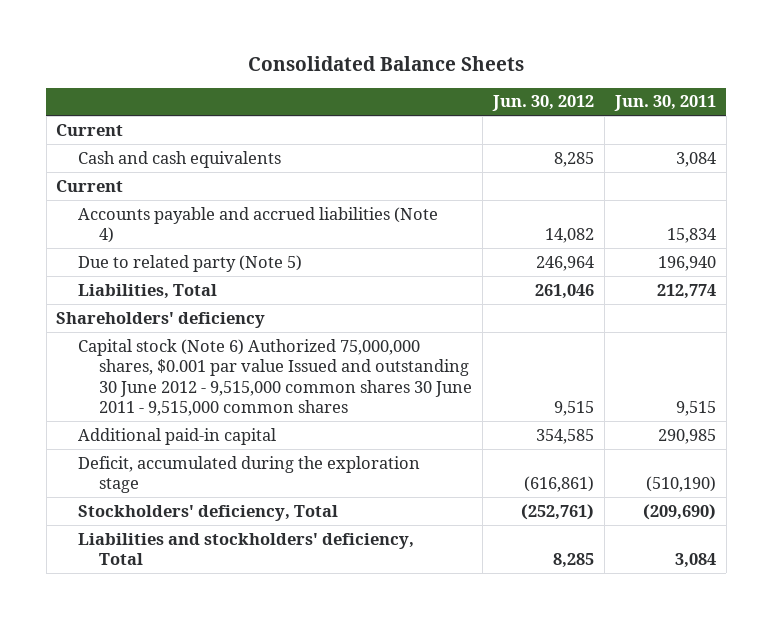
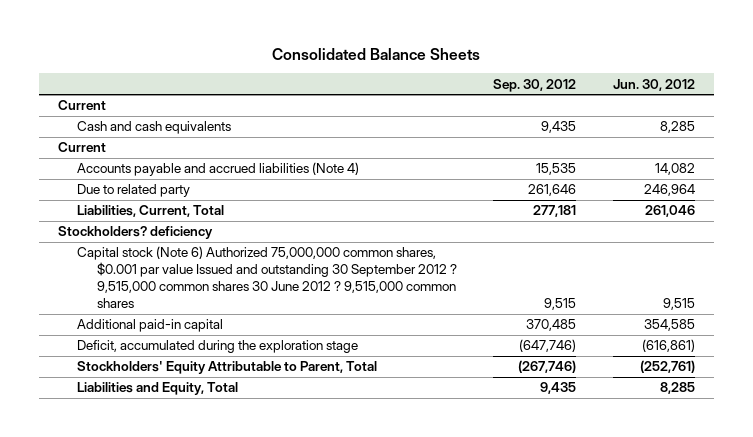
- | Jun. 30, 2012 | Jun. 30, 2011
+ | Sep. 30, 2012 | Jun. 30, 2012
- Due to related party (Note 5) | 246,964 | 196,940
- Liabilities, Total | 261,046 | 212,774
- Shareholders' deficiency
- Capital stock (Note 6) Authorized 75,000,000 shares, $0.001 par value Issued and outstanding 30 June 2012 - 9,515,000 common shares 30 June 2011 - 9,515,000 common shares | 9,515 | 9,515
+ Due to related party | 261,646 | 246,964
+ Liabilities, Current, Total | 277,181 | 261,046
+ Stockholders? deficiency
+ Capital stock (Note 6) Authorized 75,000,000 common shares, $0.001 par value Issued and outstanding 30 September 2012 ? 9,515,000 common shares 30 June 2012 ? 9,515,000 common shares | 9,515 | 9,515
- Stockholders' deficiency, Total | (252,761) | (209,690)
- Liabilities and stockholders' deficiency, Total | 8,285 | 3,084
+ Stockholders' Equity Attributable to Parent, Total | (267,746) | (252,761)
+ Liabilities and Equity, Total | 9,435 | 8,285

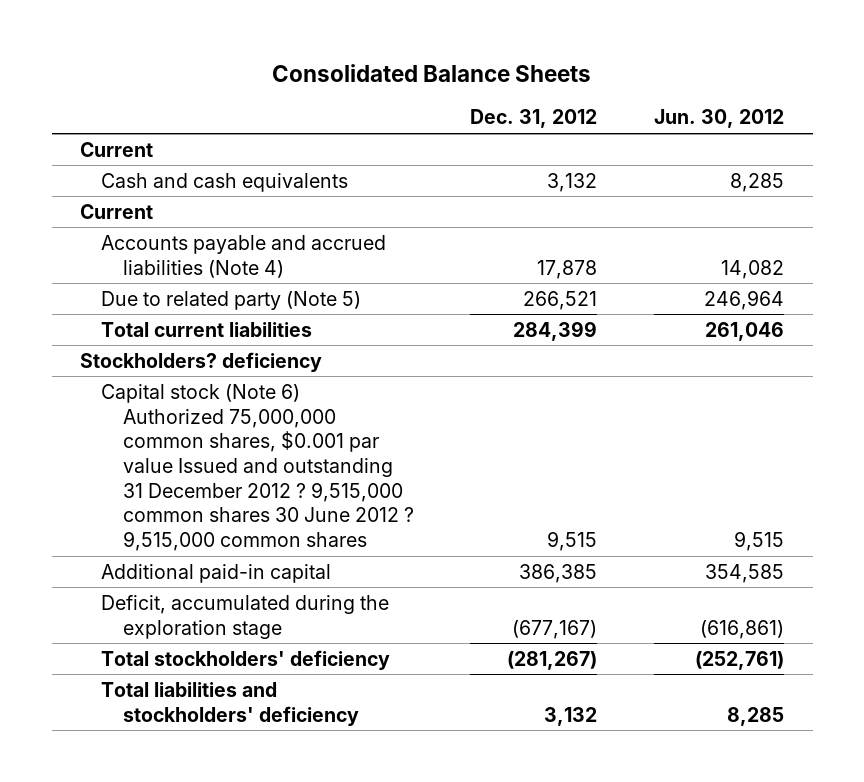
- | Sep. 30, 2012 | Jun. 30, 2012
+ | Dec. 31, 2012 | Jun. 30, 2012
- Due to related party | 261,646 | 246,964
- Liabilities, Current, Total | 277,181 | 261,046
+ Due to related party (Note 5) | 266,521 | 246,964
+ Total current liabilities | 284,399 | 261,046
- Capital stock (Note 6) Authorized 75,000,000 common shares, $0.001 par value Issued and outstanding 30 September 2012 ? 9,515,000 common shares 30 June 2012 ? 9,515,000 common shares | 9,515 | 9,515
+ Capital stock (Note 6) Authorized 75,000,000 common shares, $0.001 par value Issued and outstanding 31 December 2012 ? 9,515,000 common shares 30 June 2012 ? 9,515,000 common shares | 9,515 | 9,515
- Stockholders' Equity Attributable to Parent, Total | (267,746) | (252,761)
- Liabilities and Equity, Total | 9,435 | 8,285
+ Total stockholders' deficiency | (281,267) | (252,761)
+ Total liabilities and stockholders' deficiency | 3,132 | 8,285

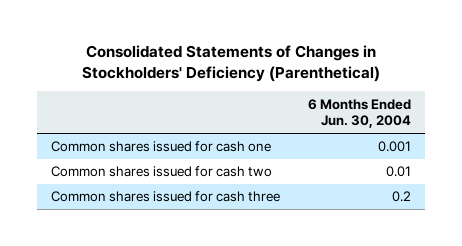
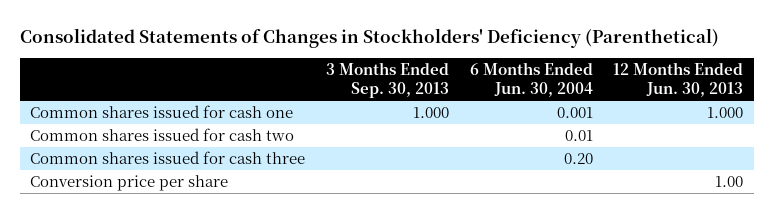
- | 6 Months Ended Jun. 30, 2004
+ | 3 Months Ended Sep. 30, 2013 | 6 Months Ended Jun. 30, 2004 | 12 Months Ended Jun. 30, 2013
- Common shares issued for cash three | 0.2
+ Common shares issued for cash three | | 0.20 |
+ Conversion price per share | | | 1.00

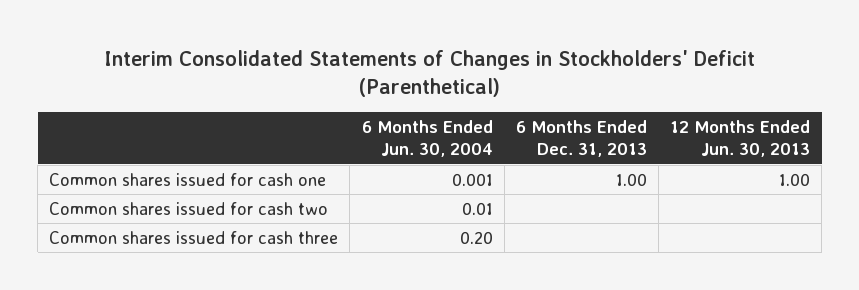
- Consolidated Statements of Changes in Stockholders' Deficiency (Parenthetical)
+ Interim Consolidated Statements of Changes in Stockholders' Deficit (Parenthetical)
- | 3 Months Ended Sep. 30, 2013 | 6 Months Ended Jun. 30, 2004 | 12 Months Ended Jun. 30, 2013
+ | 6 Months Ended Jun. 30, 2004 | 6 Months Ended Dec. 31, 2013 | 12 Months Ended Jun. 30, 2013
- Common shares issued for cash one | 1.000 | 0.001 | 1.000
+ Common shares issued for cash one | 0.001 | 1.00 | 1.00
- Conversion price per share | | | 1.00

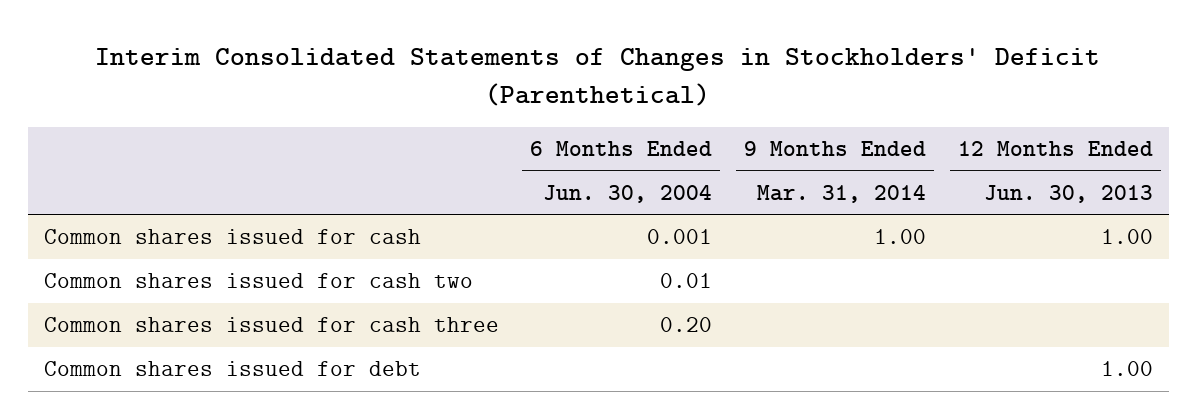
- | 6 Months Ended Jun. 30, 2004 | 6 Months Ended Dec. 31, 2013 | 12 Months Ended Jun. 30, 2013
+ | 6 Months Ended Jun. 30, 2004 | 9 Months Ended Mar. 31, 2014 | 12 Months Ended Jun. 30, 2013
- Common shares issued for cash one | 0.001 | 1.00 | 1.00
+ Common shares issued for cash | 0.001 | 1.00 | 1.00
+ Common shares issued for debt | | | 1.00

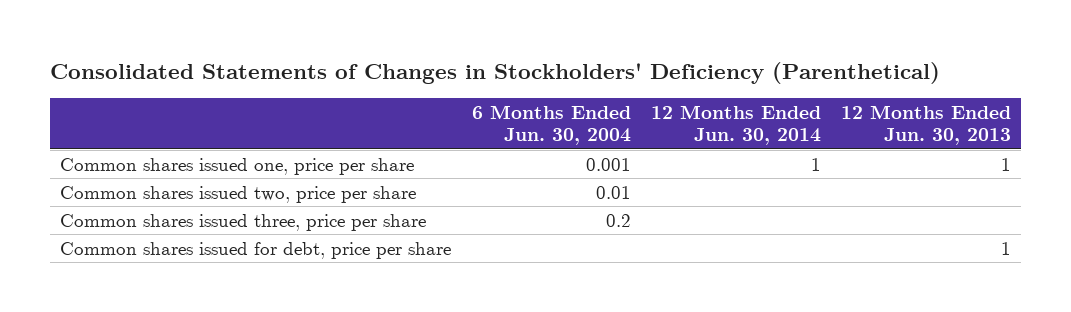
- Interim Consolidated Statements of Changes in Stockholders' Deficit (Parenthetical)
+ Consolidated Statements of Changes in Stockholders' Deficiency (Parenthetical)
- | 6 Months Ended Jun. 30, 2004 | 9 Months Ended Mar. 31, 2014 | 12 Months Ended Jun. 30, 2013
+ | 6 Months Ended Jun. 30, 2004 | 12 Months Ended Jun. 30, 2014 | 12 Months Ended Jun. 30, 2013
- Common shares issued for cash | 0.001 | 1.00 | 1.00
- Common shares issued for cash two | 0.01 | |
- Common shares issued for cash three | 0.20 | |
- Common shares issued for debt | | | 1.00
+ Common shares issued one, price per share | 0.001 | 1 | 1
+ Common shares issued two, price per share | 0.01 | |
+ Common shares issued three, price per share | 0.2 | |
+ Common shares issued for debt, price per share | | | 1

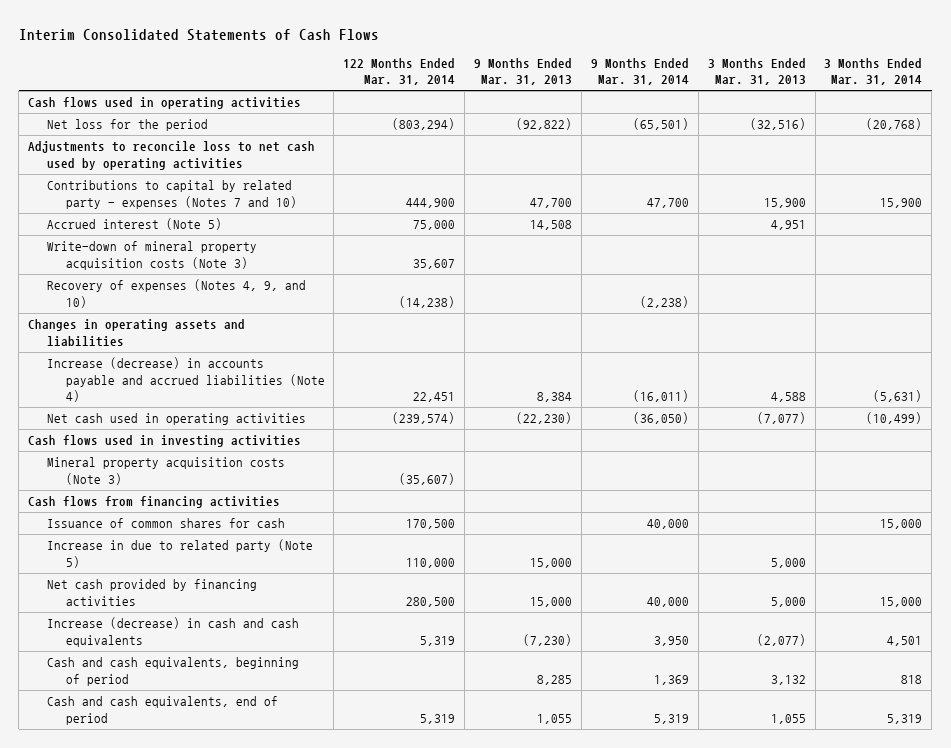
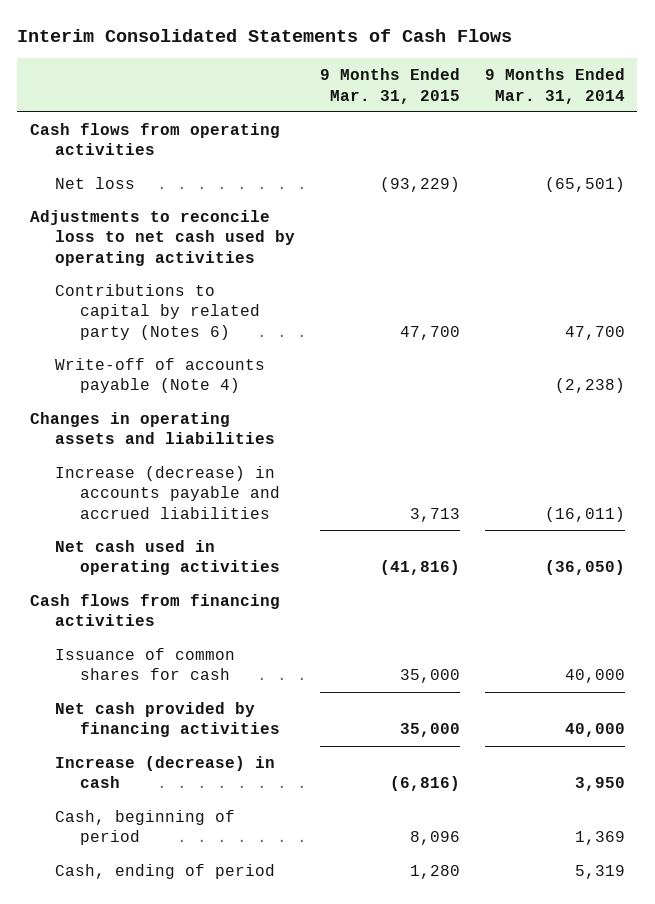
- | 122 Months Ended Mar. 31, 2014 | 9 Months Ended Mar. 31, 2013 | 9 Months Ended Mar. 31, 2014 | 3 Months Ended Mar. 31, 2013 | 3 Months Ended Mar. 31, 2014
+ | 9 Months Ended Mar. 31, 2015 | 9 Months Ended Mar. 31, 2014
- Cash flows used in operating activities
- Net loss for the period | (803,294) | (92,822) | (65,501) | (32,516) | (20,768)
+ Cash flows from operating activities
+ Net loss | (93,229) | (65,501)
- Contributions to capital by related party - expenses (Notes 7 and 10) | 444,900 | 47,700 | 47,700 | 15,900 | 15,900
- Accrued interest (Note 5) | 75,000 | 14,508 | | 4,951 |
- Write-down of mineral property acquisition costs (Note 3) | 35,607 | | | |
- Recovery of expenses (Notes 4, 9, and 10) | (14,238) | | (2,238) | |
+ Contributions to capital by related party (Notes 6) | 47,700 | 47,700
+ Write-off of accounts payable (Note 4) | | (2,238)
- Increase (decrease) in accounts payable and accrued liabilities (Note 4) | 22,451 | 8,384 | (16,011) | 4,588 | (5,631)
+ Increase (decrease) in accounts payable and accrued liabilities | 3,713 | (16,011)
- Cash flows used in investing activities
- Mineral property acquisition costs (Note 3) | (35,607) | | | |
- Increase in due to related party (Note 5) | 110,000 | 15,000 | | 5,000 |
- Increase (decrease) in cash and cash equivalents | 5,319 | (7,230) | 3,950 | (2,077) | 4,501
- Cash and cash equivalents, beginning of period | | 8,285 | 1,369 | 3,132 | 818
- Cash and cash equivalents, end of period | 5,319 | 1,055 | 5,319 | 1,055 | 5,319
+ Increase (decrease) in cash | (6,816) | 3,950
+ Cash, beginning of period | 8,096 | 1,369
+ Cash, ending of period | 1,280 | 5,319

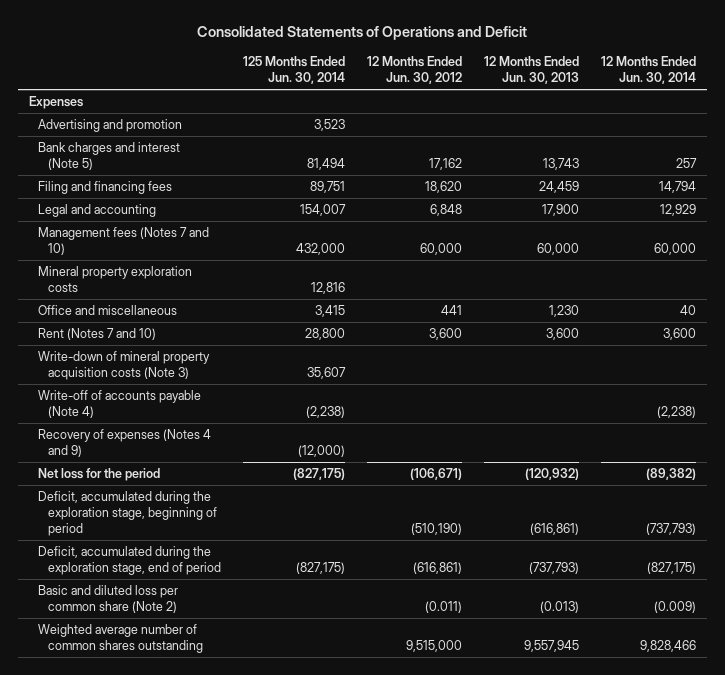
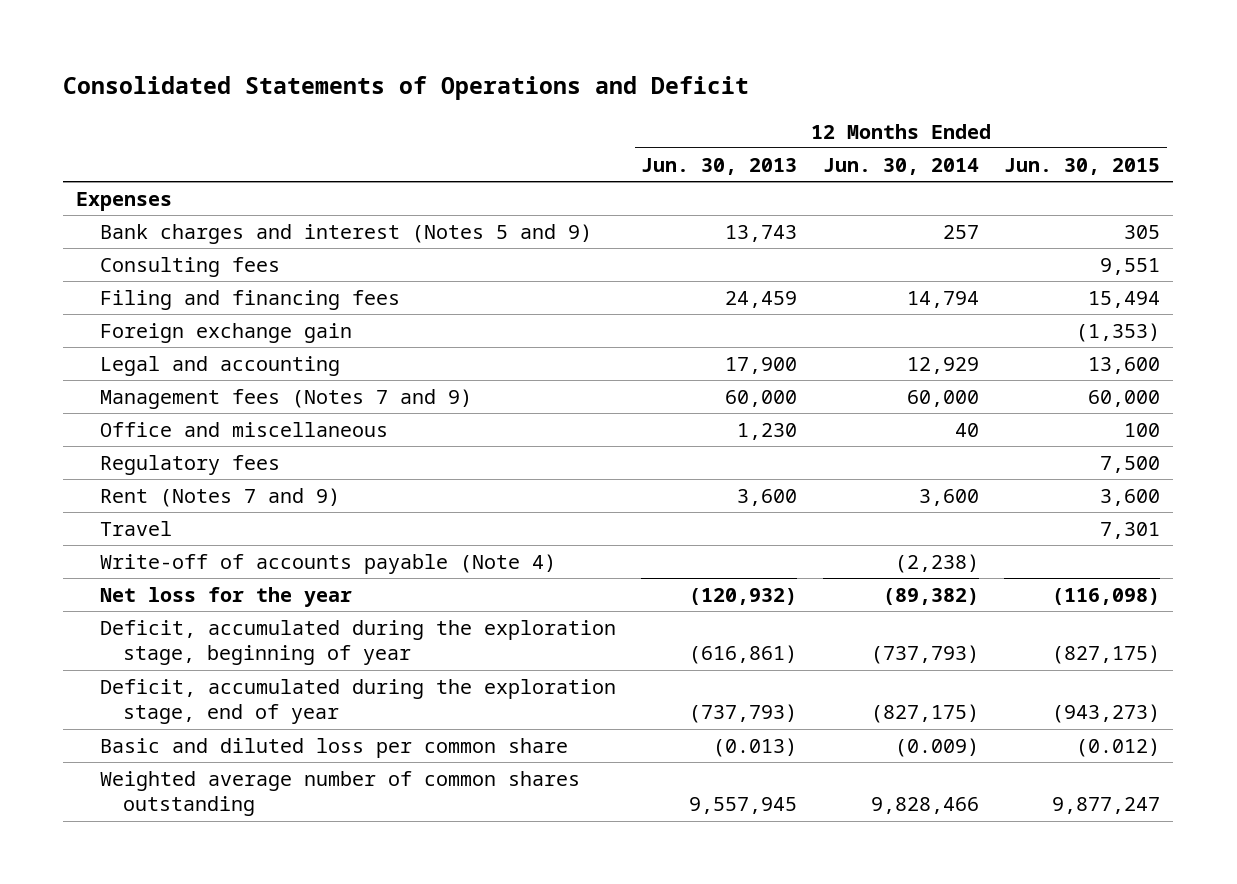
- | 125 Months Ended Jun. 30, 2014 | 12 Months Ended Jun. 30, 2012 | 12 Months Ended Jun. 30, 2013 | 12 Months Ended Jun. 30, 2014
+ | 12 Months Ended Jun. 30, 2013 | 12 Months Ended Jun. 30, 2014 | 12 Months Ended Jun. 30, 2015
- Advertising and promotion | 3,523 | | |
- Bank charges and interest (Note 5) | 81,494 | 17,162 | 13,743 | 257
+ Bank charges and interest (Notes 5 and 9) | 13,743 | 257 | 305
+ Consulting fees | | | 9,551
+ Foreign exchange gain | | | (1,353)
- Management fees (Notes 7 and 10) | 432,000 | 60,000 | 60,000 | 60,000
- Mineral property exploration costs | 12,816 | | |
+ Management fees (Notes 7 and 9) | 60,000 | 60,000 | 60,000
- Rent (Notes 7 and 10) | 28,800 | 3,600 | 3,600 | 3,600
- Write-down of mineral property acquisition costs (Note 3) | 35,607 | | |
+ Regulatory fees | | | 7,500
+ Rent (Notes 7 and 9) | 3,600 | 3,600 | 3,600
+ Travel | | | 7,301
- Recovery of expenses (Notes 4 and 9) | (12,000) | | |
- Net loss for the period | (827,175) | (106,671) | (120,932) | (89,382)
- Deficit, accumulated during the exploration stage, beginning of period | | (510,190) | (616,861) | (737,793)
- Deficit, accumulated during the exploration stage, end of period | (827,175) | (616,861) | (737,793) | (827,175)
- Basic and diluted loss per common share (Note 2) | | (0.011) | (0.013) | (0.009)
+ Net loss for the year | (120,932) | (89,382) | (116,098)
+ Deficit, accumulated during the exploration stage, beginning of year | (616,861) | (737,793) | (827,175)
+ Deficit, accumulated during the exploration stage, end of year | (737,793) | (827,175) | (943,273)
+ Basic and diluted loss per common share | (0.013) | (0.009) | (0.012)

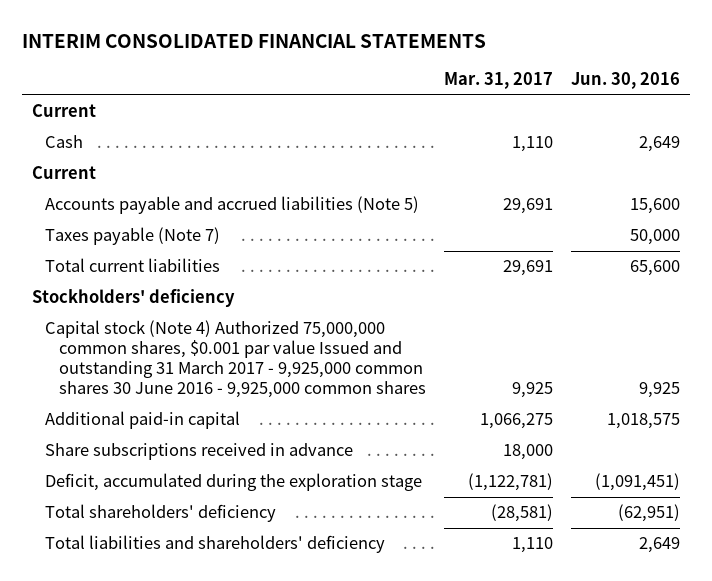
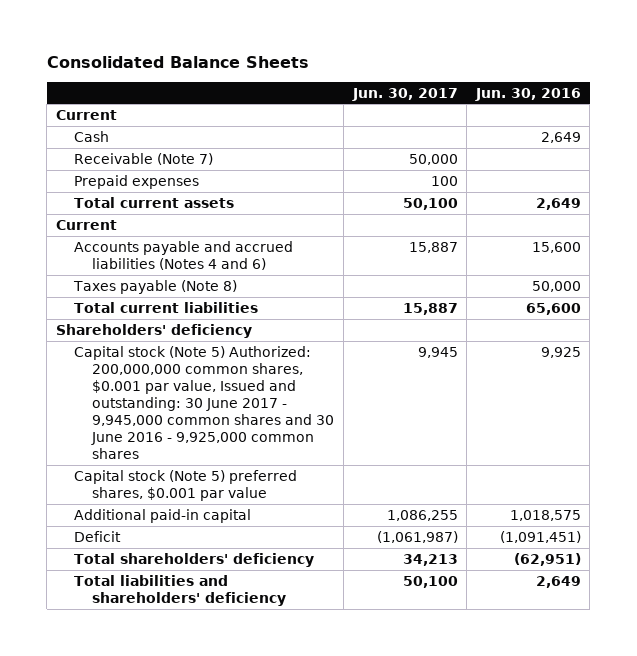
- INTERIM CONSOLIDATED FINANCIAL STATEMENTS
+ Consolidated Balance Sheets
- | Mar. 31, 2017 | Jun. 30, 2016
+ | Jun. 30, 2017 | Jun. 30, 2016
+ Receivable (Note 7) | 50,000 |
+ Prepaid expenses | 100 |
+ Total current assets | 50,100 | 2,649
- Accounts payable and accrued liabilities (Note 5) | 29,691 | 15,600
- Taxes payable (Note 7) | | 50,000
+ Accounts payable and accrued liabilities (Notes 4 and 6) | 15,887 | 15,600
+ Taxes payable (Note 8) | | 50,000
- Stockholders' deficiency
- Capital stock (Note 4) Authorized 75,000,000 common shares, $0.001 par value Issued and outstanding 31 March 2017 - 9,925,000 common shares 30 June 2016 - 9,925,000 common shares | 9,925 | 9,925
+ Shareholders' deficiency
+ Capital stock (Note 5) Authorized: 200,000,000 common shares, $0.001 par value, Issued and outstanding: 30 June 2017 - 9,945,000 common shares and 30 June 2016 - 9,925,000 common shares | 9,945 | 9,925
+ Capital stock (Note 5) preferred shares, $0.001 par value
- Share subscriptions received in advance | 18,000 |
- Deficit, accumulated during the exploration stage | (1,122,781) | (1,091,451)
+ Deficit | (1,061,987) | (1,091,451)

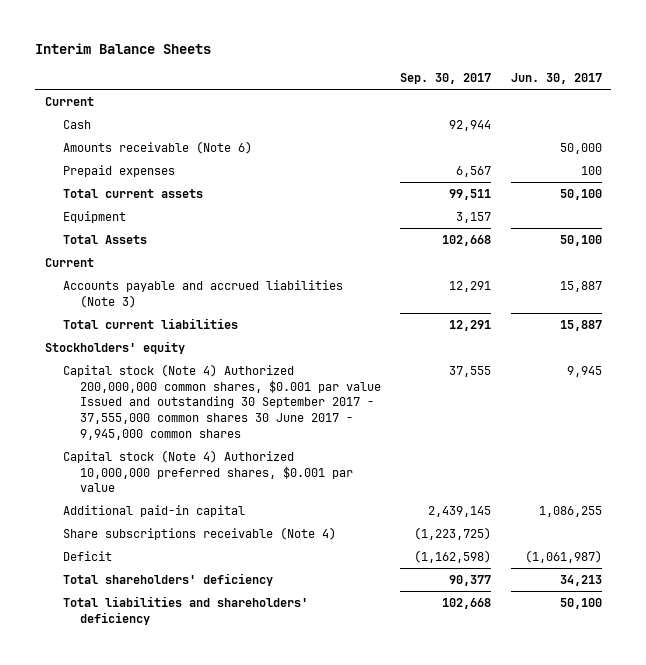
- Consolidated Balance Sheets
+ Interim Balance Sheets
- | Jun. 30, 2017 | Jun. 30, 2016
+ | Sep. 30, 2017 | Jun. 30, 2017
- Receivable (Note 7) | 50,000 |
+ Amounts receivable (Note 6) | | 50,000
+ Equipment | 3,157 |
+ Total Assets | 102,668 | 50,100
- Accounts payable and accrued liabilities (Notes 4 and 6) | 15,887 | 15,600
- Taxes payable (Note 8) | | 50,000
+ Accounts payable and accrued liabilities (Note 3) | 12,291 | 15,887
- Shareholders' deficiency
- Capital stock (Note 5) Authorized: 200,000,000 common shares, $0.001 par value, Issued and outstanding: 30 June 2017 - 9,945,000 common shares and 30 June 2016 - 9,925,000 common shares | 9,945 | 9,925
- Capital stock (Note 5) preferred shares, $0.001 par value
+ Stockholders' equity
+ Capital stock (Note 4) Authorized 200,000,000 common shares, $0.001 par value Issued and outstanding 30 September 2017 - 37,555,000 common shares 30 June 2017 - 9,945,000 common shares | 37,555 | 9,945
+ Capital stock (Note 4) Authorized 10,000,000 preferred shares, $0.001 par value
+ Share subscriptions receivable (Note 4) | (1,223,725) |

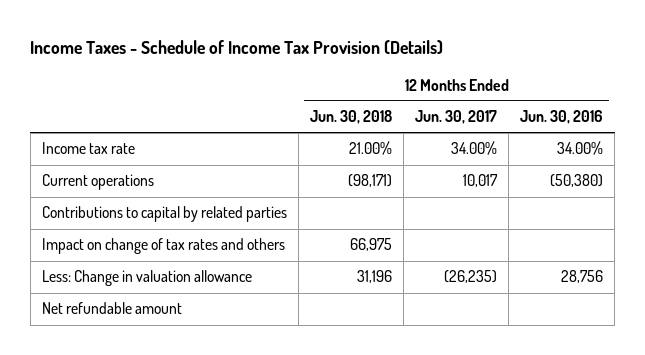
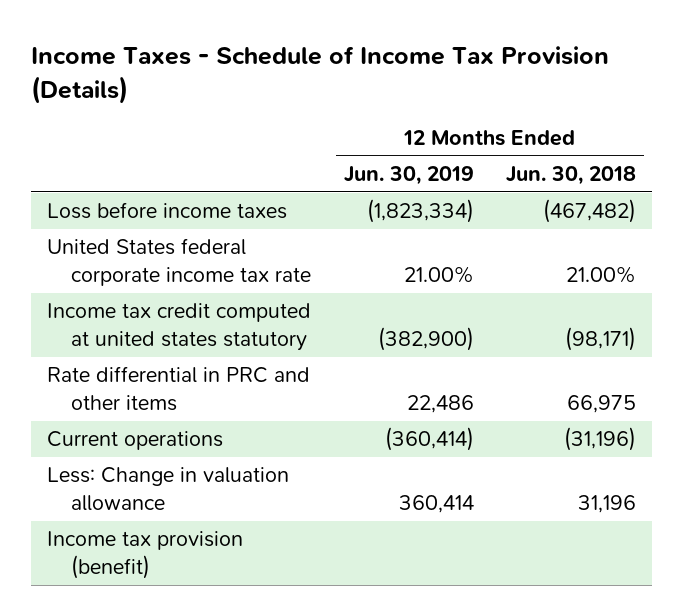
- | 12 Months Ended Jun. 30, 2018 | 12 Months Ended Jun. 30, 2017 | 12 Months Ended Jun. 30, 2016
+ | 12 Months Ended Jun. 30, 2019 | 12 Months Ended Jun. 30, 2018
- Income tax rate | 21.00% | 34.00% | 34.00%
- Current operations | (98,171) | 10,017 | (50,380)
- Contributions to capital by related parties
- Impact on change of tax rates and others | 66,975 | |
+ Loss before income taxes | (1,823,334) | (467,482)
+ United States federal corporate income tax rate | 21.00% | 21.00%
+ Income tax credit computed at united states statutory | (382,900) | (98,171)
+ Rate differential in PRC and other items | 22,486 | 66,975
+ Current operations | (360,414) | (31,196)
- Net refundable amount
+ Income tax provision (benefit)

